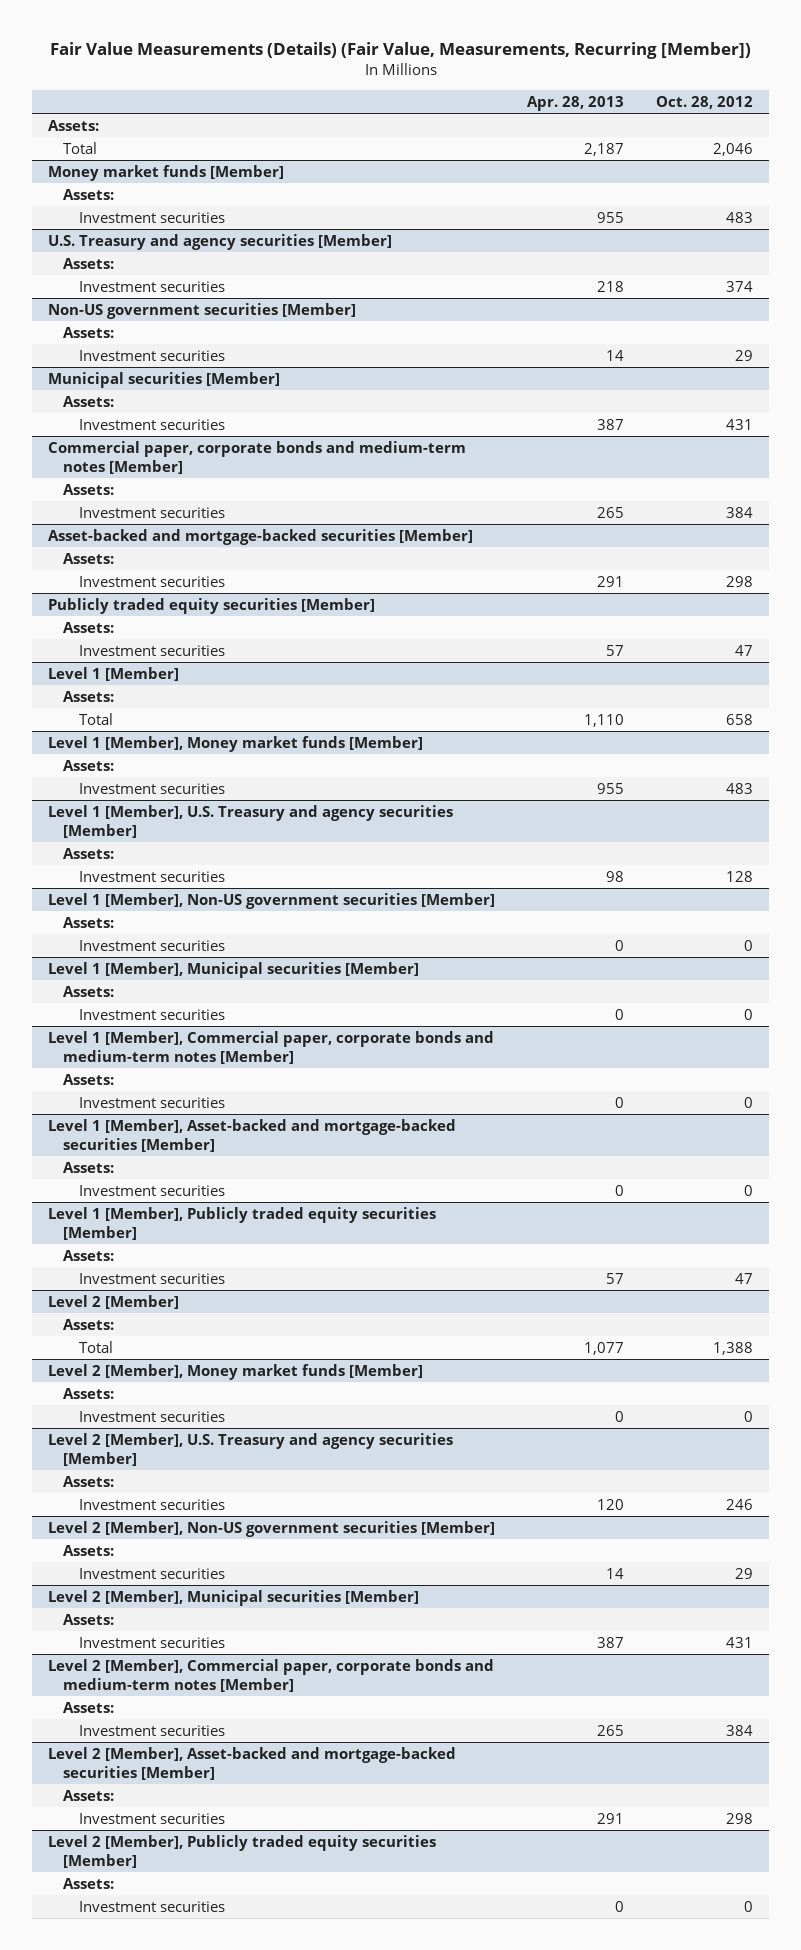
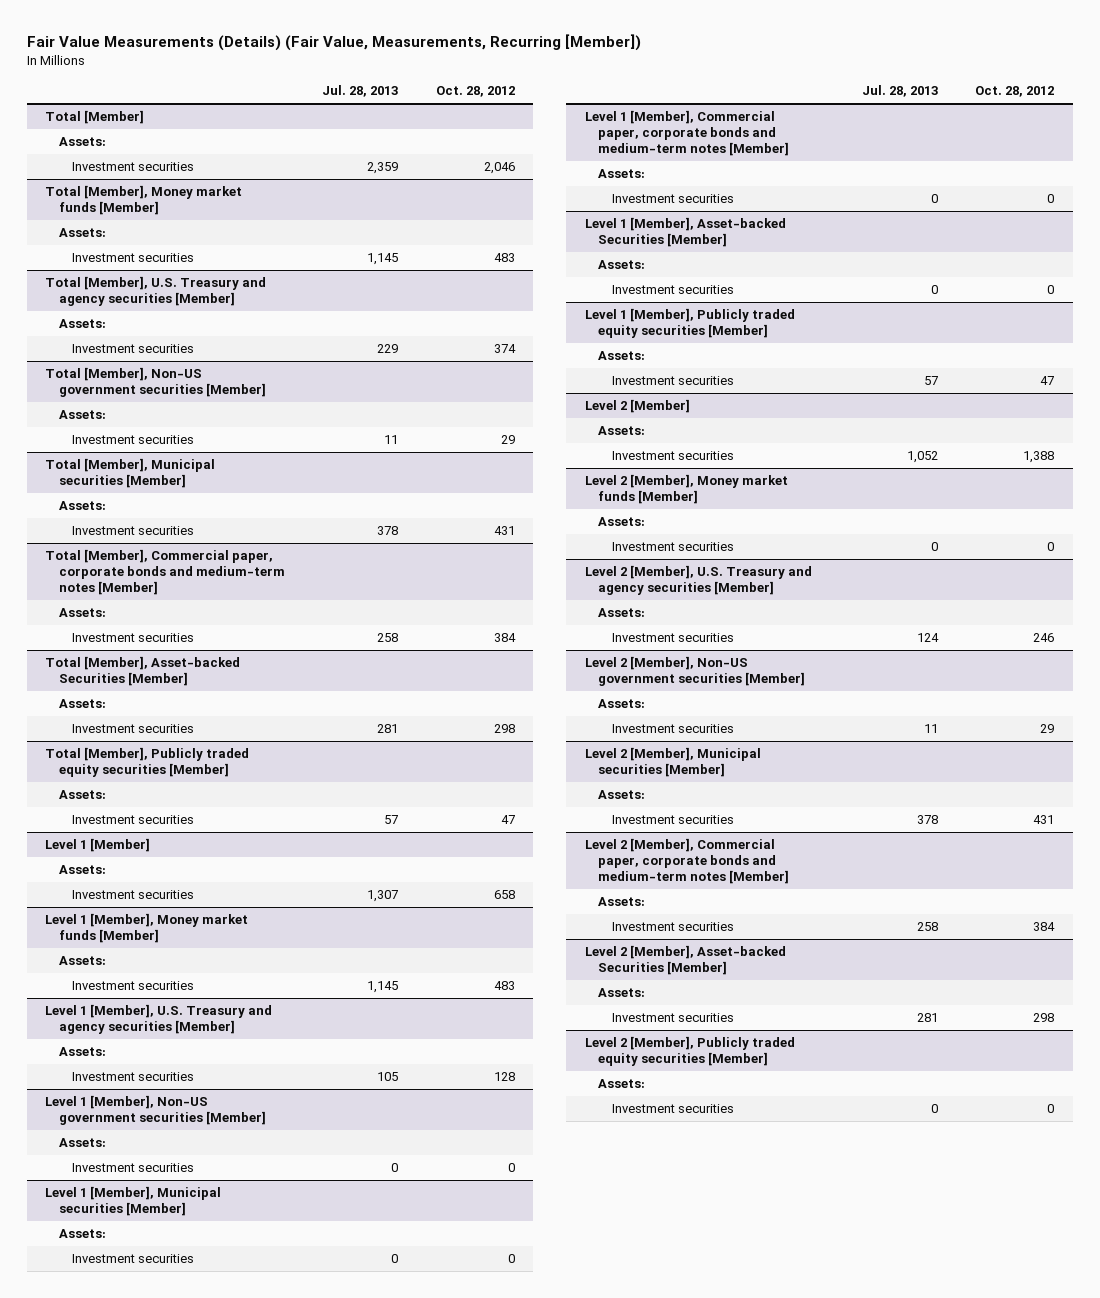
- | Apr. 28, 2013 | Oct. 28, 2012
+ | Jul. 28, 2013 | Oct. 28, 2012
+ Total [Member]
- Total | 2,187 | 2,046
- Money market funds [Member]
+ Investment securities | 2,359 | 2,046
+ Total [Member], Money market funds [Member]
- U.S. Treasury and agency securities [Member]
+ Total [Member], U.S. Treasury and agency securities [Member]
- Non-US government securities [Member]
+ Total [Member], Non-US government securities [Member]
- Municipal securities [Member]
+ Total [Member], Municipal securities [Member]
- Commercial paper, corporate bonds and medium-term notes [Member]
+ Total [Member], Commercial paper, corporate bonds and medium-term notes [Member]
- Asset-backed and mortgage-backed securities [Member]
+ Total [Member], Asset-backed Securities [Member]
- Publicly traded equity securities [Member]
+ Total [Member], Publicly traded equity securities [Member]
@ Level 1 [Member]
- Total | 1,110 | 658
+ Investment securities | 1,307 | 658
- Level 1 [Member], Asset-backed and mortgage-backed securities [Member]
+ Level 1 [Member], Asset-backed Securities [Member]
@ Level 2 [Member]
- Total | 1,077 | 1,388
+ Investment securities | 1,052 | 1,388
- Level 2 [Member], Asset-backed and mortgage-backed securities [Member]
+ Level 2 [Member], Asset-backed Securities [Member]

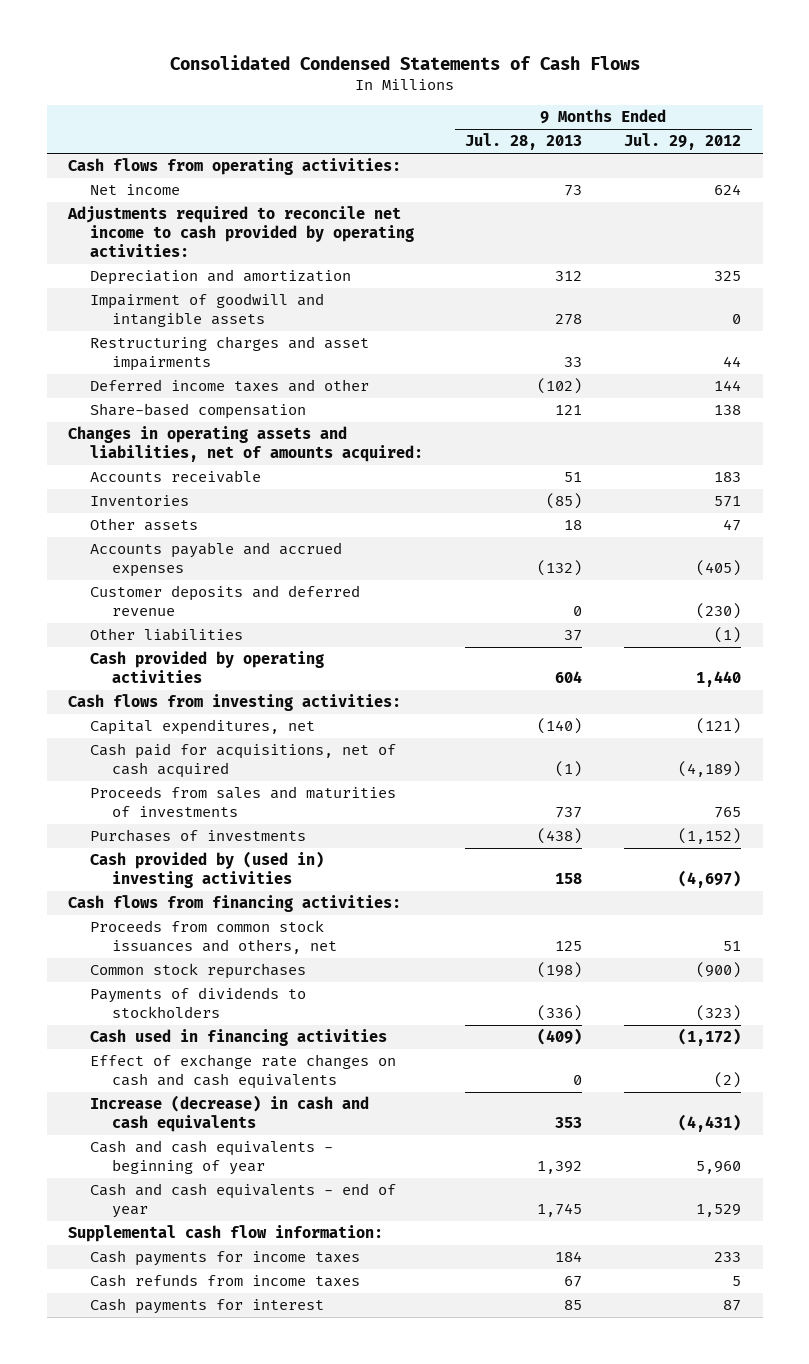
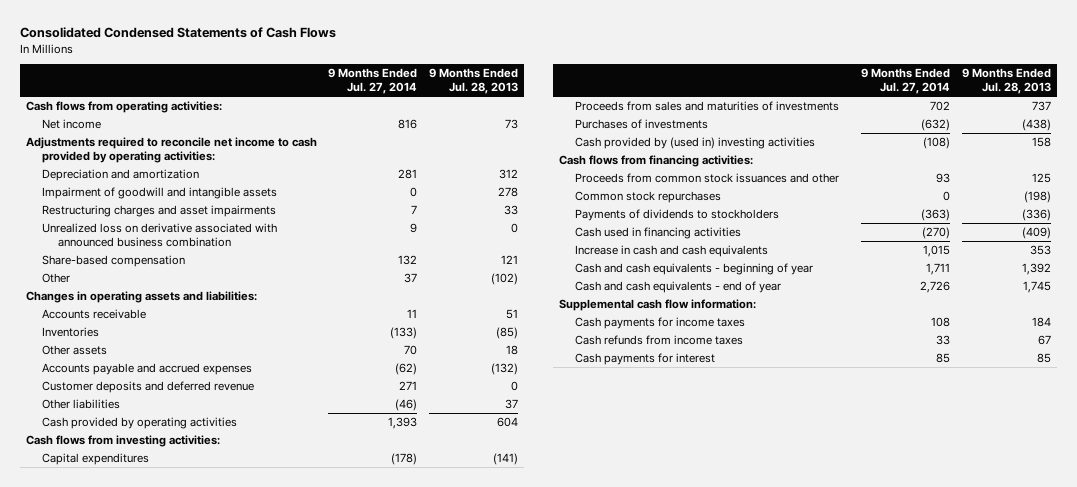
- | 9 Months Ended Jul. 28, 2013 | 9 Months Ended Jul. 29, 2012
+ | 9 Months Ended Jul. 27, 2014 | 9 Months Ended Jul. 28, 2013
- Deferred income taxes and other | (102) | 144
+ Unrealized loss on derivative associated with announced business combination | 9 | 0
- Changes in operating assets and liabilities, net of amounts acquired:
+ Other | 37 | (102)
+ Changes in operating assets and liabilities:
- Capital expenditures, net | (140) | (121)
- Cash paid for acquisitions, net of cash acquired | (1) | (4,189)
+ Capital expenditures | (178) | (141)
- Proceeds from common stock issuances and others, net | 125 | 51
+ Proceeds from common stock issuances and other | 93 | 125
- Effect of exchange rate changes on cash and cash equivalents | 0 | (2)
- Increase (decrease) in cash and cash equivalents | 353 | (4,431)
+ Increase in cash and cash equivalents | 1,015 | 353

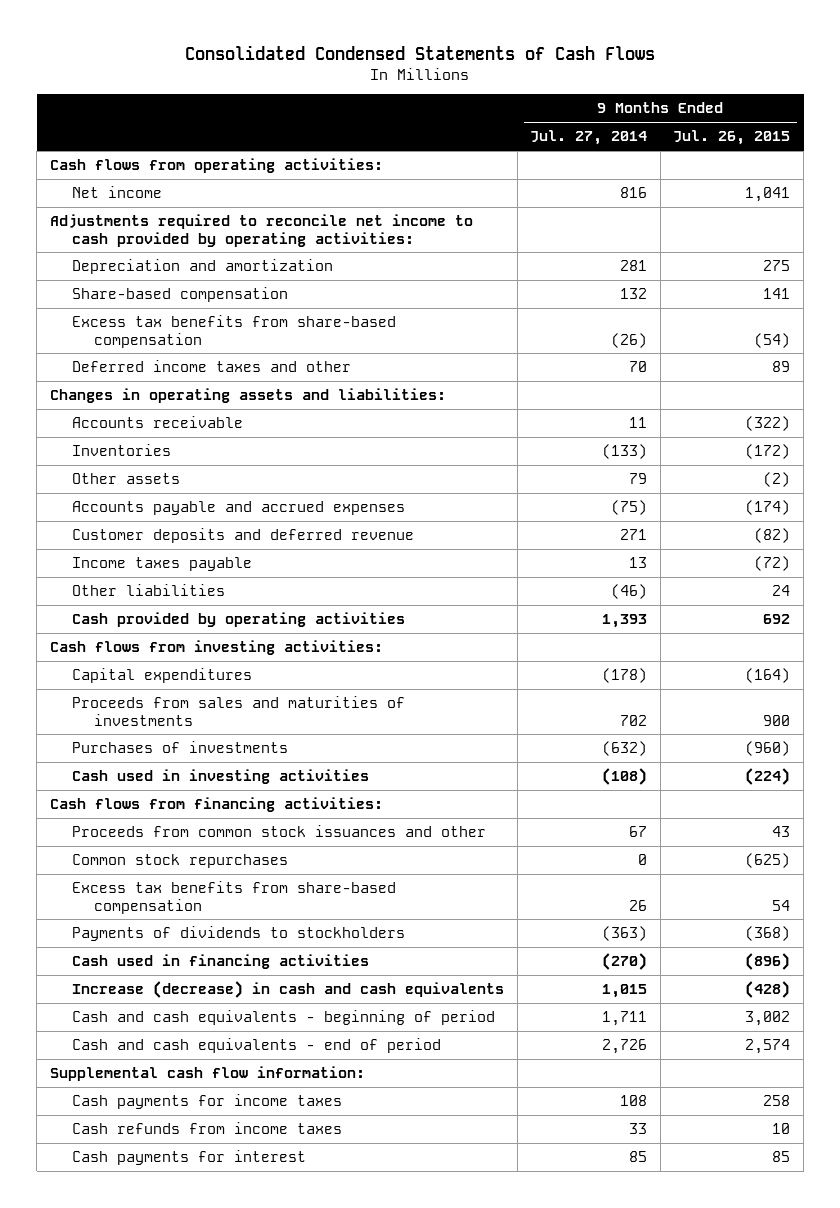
- | 9 Months Ended Jul. 27, 2014 | 9 Months Ended Jul. 28, 2013
+ | 9 Months Ended Jul. 27, 2014 | 9 Months Ended Jul. 26, 2015
- Impairment of goodwill and intangible assets | 0 | 278
- Restructuring charges and asset impairments | 7 | 33
- Unrealized loss on derivative associated with announced business combination | 9 | 0
- Other | 37 | (102)
+ Excess tax benefits from share-based compensation | (26) | (54)
+ Deferred income taxes and other | 70 | 89
- Other assets | 70 | 18
- Accounts payable and accrued expenses | (62) | (132)
+ Other assets | 79 | (2)
+ Accounts payable and accrued expenses | (75) | (174)
+ Income taxes payable | 13 | (72)
- Cash provided by (used in) investing activities | (108) | 158
+ Cash used in investing activities | (108) | (224)
- Proceeds from common stock issuances and other | 93 | 125
+ Proceeds from common stock issuances and other | 67 | 43
+ Excess tax benefits from share-based compensation | 26 | 54
- Increase in cash and cash equivalents | 1,015 | 353
- Cash and cash equivalents - beginning of year | 1,711 | 1,392
- Cash and cash equivalents - end of year | 2,726 | 1,745
+ Increase (decrease) in cash and cash equivalents | 1,015 | (428)
+ Cash and cash equivalents - beginning of period | 1,711 | 3,002
+ Cash and cash equivalents - end of period | 2,726 | 2,574

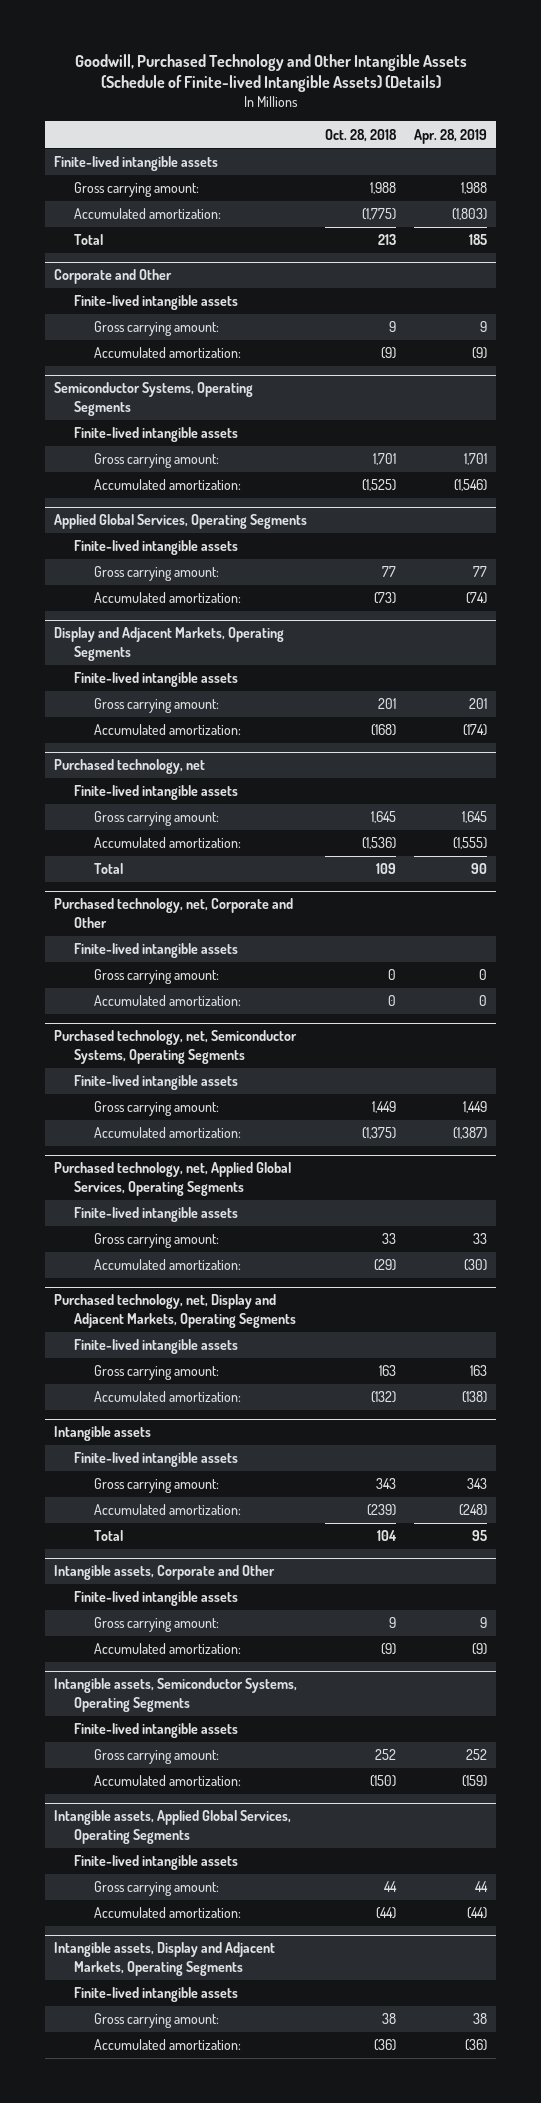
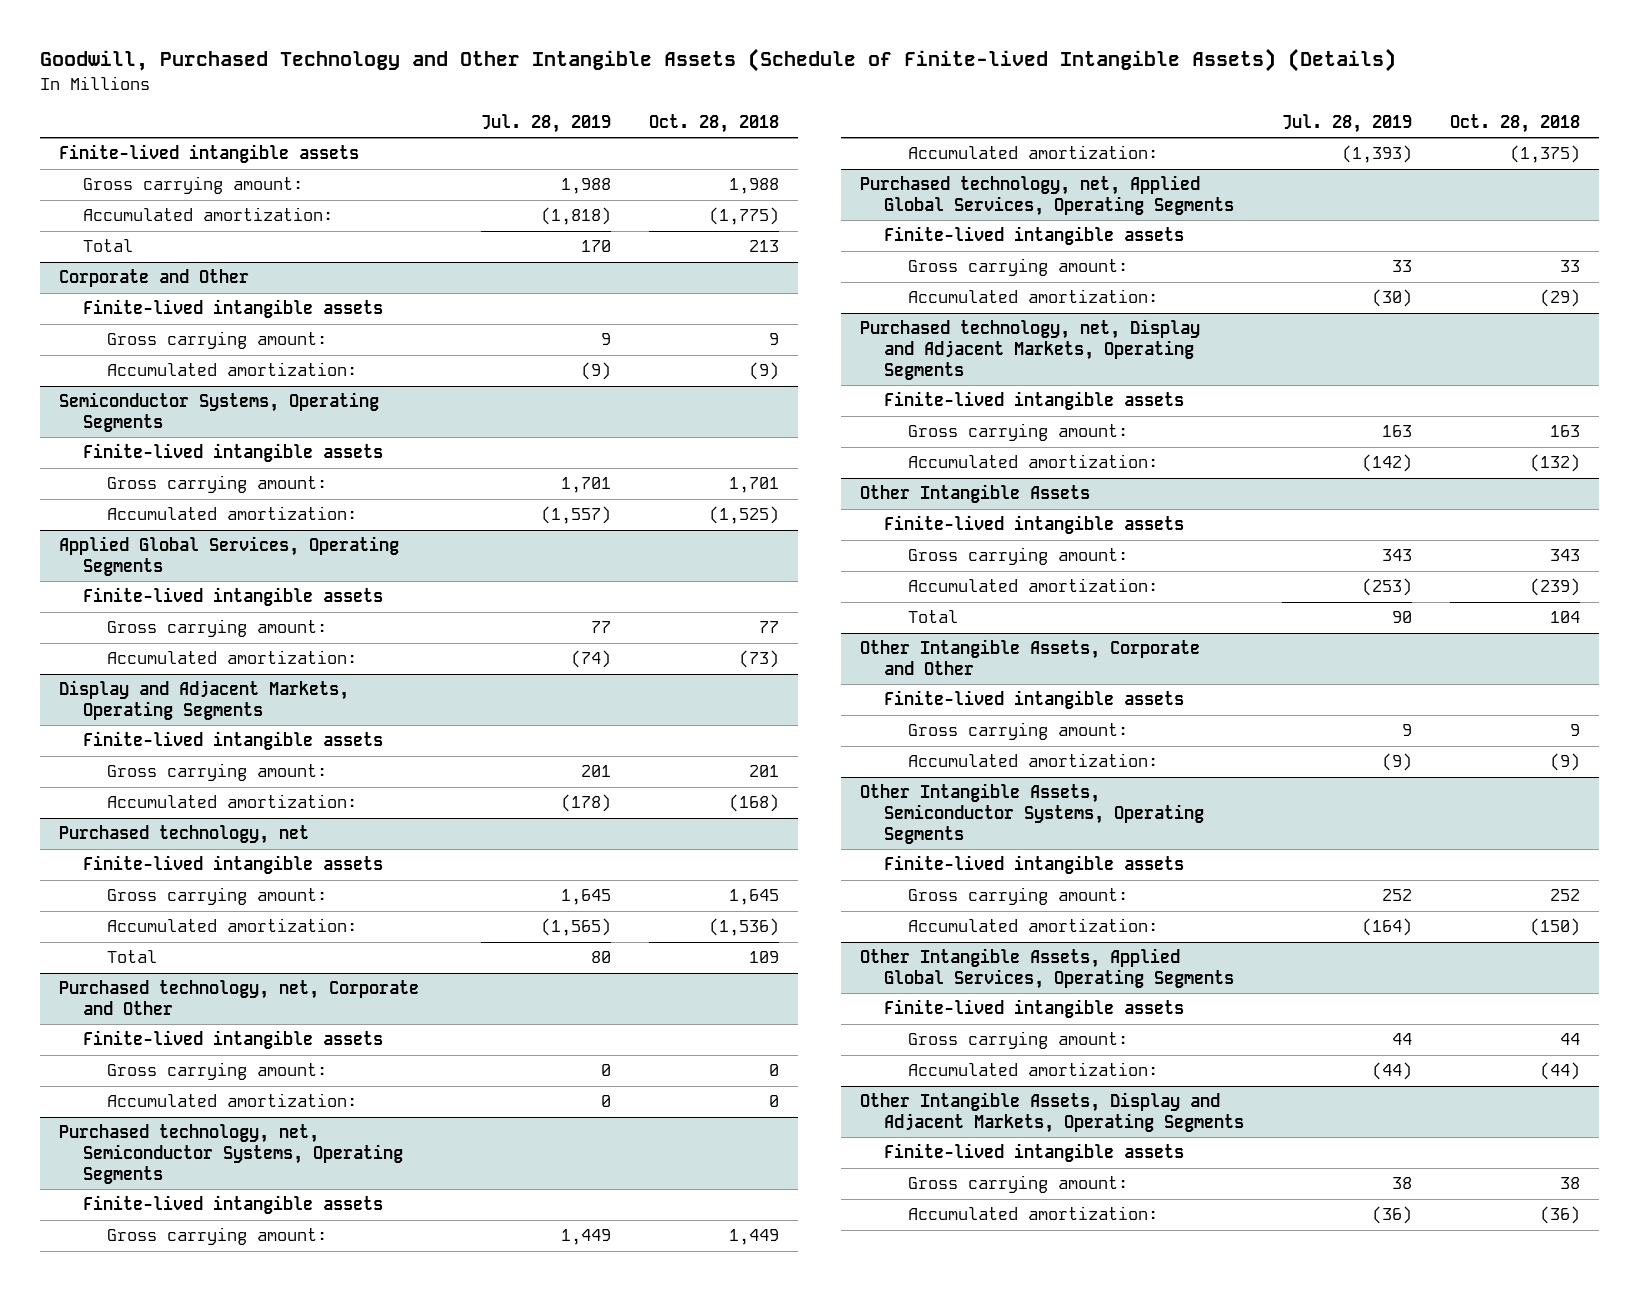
- | Oct. 28, 2018 | Apr. 28, 2019
+ | Jul. 28, 2019 | Oct. 28, 2018
- Intangible assets
+ Other Intangible Assets
- Intangible assets, Corporate and Other
+ Other Intangible Assets, Corporate and Other
- Intangible assets, Semiconductor Systems, Operating Segments
+ Other Intangible Assets, Semiconductor Systems, Operating Segments
- Intangible assets, Applied Global Services, Operating Segments
+ Other Intangible Assets, Applied Global Services, Operating Segments
- Intangible assets, Display and Adjacent Markets, Operating Segments
+ Other Intangible Assets, Display and Adjacent Markets, Operating Segments

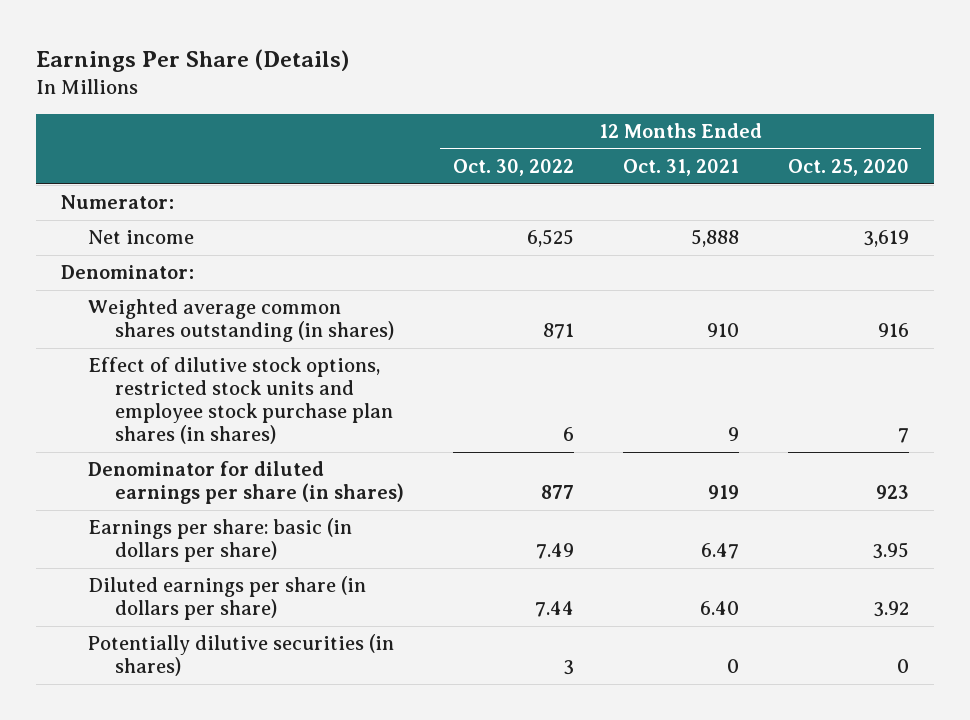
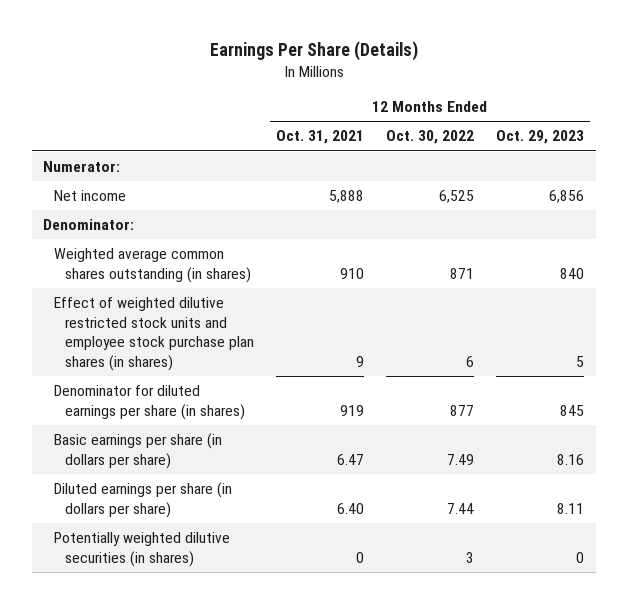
- | 12 Months Ended Oct. 30, 2022 | 12 Months Ended Oct. 31, 2021 | 12 Months Ended Oct. 25, 2020
+ | 12 Months Ended Oct. 31, 2021 | 12 Months Ended Oct. 30, 2022 | 12 Months Ended Oct. 29, 2023
- Effect of dilutive stock options, restricted stock units and employee stock purchase plan shares (in shares) | 6 | 9 | 7
+ Effect of weighted dilutive restricted stock units and employee stock purchase plan shares (in shares) | 9 | 6 | 5
- Earnings per share: basic (in dollars per share) | 7.49 | 6.47 | 3.95
+ Basic earnings per share (in dollars per share) | 6.47 | 7.49 | 8.16
- Potentially dilutive securities (in shares) | 3 | 0 | 0
+ Potentially weighted dilutive securities (in shares) | 0 | 3 | 0

